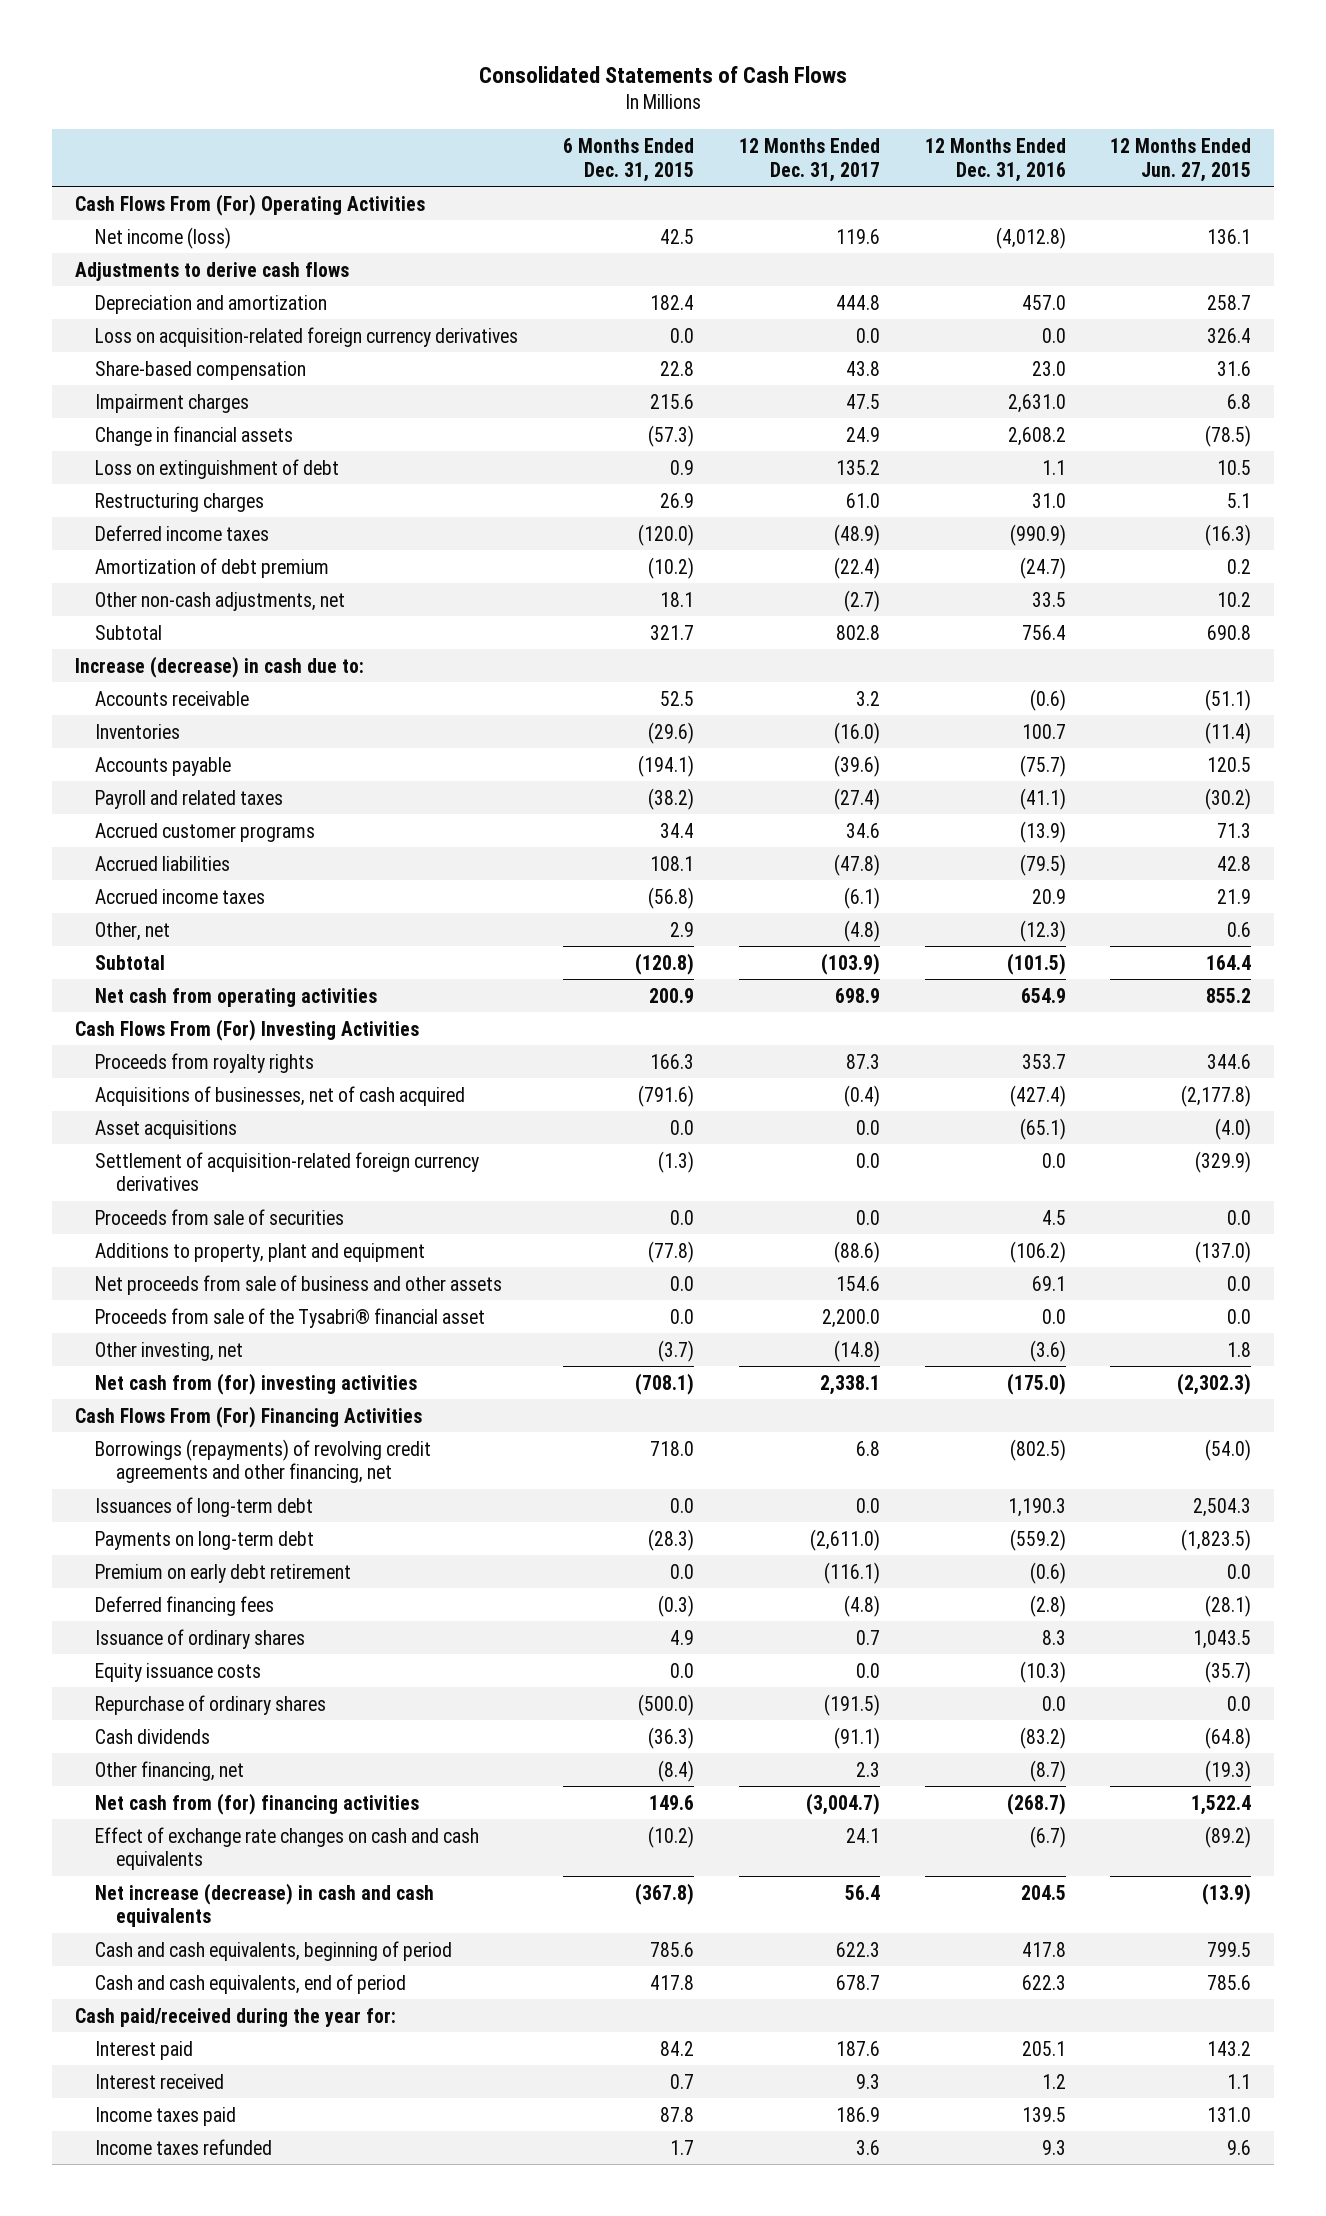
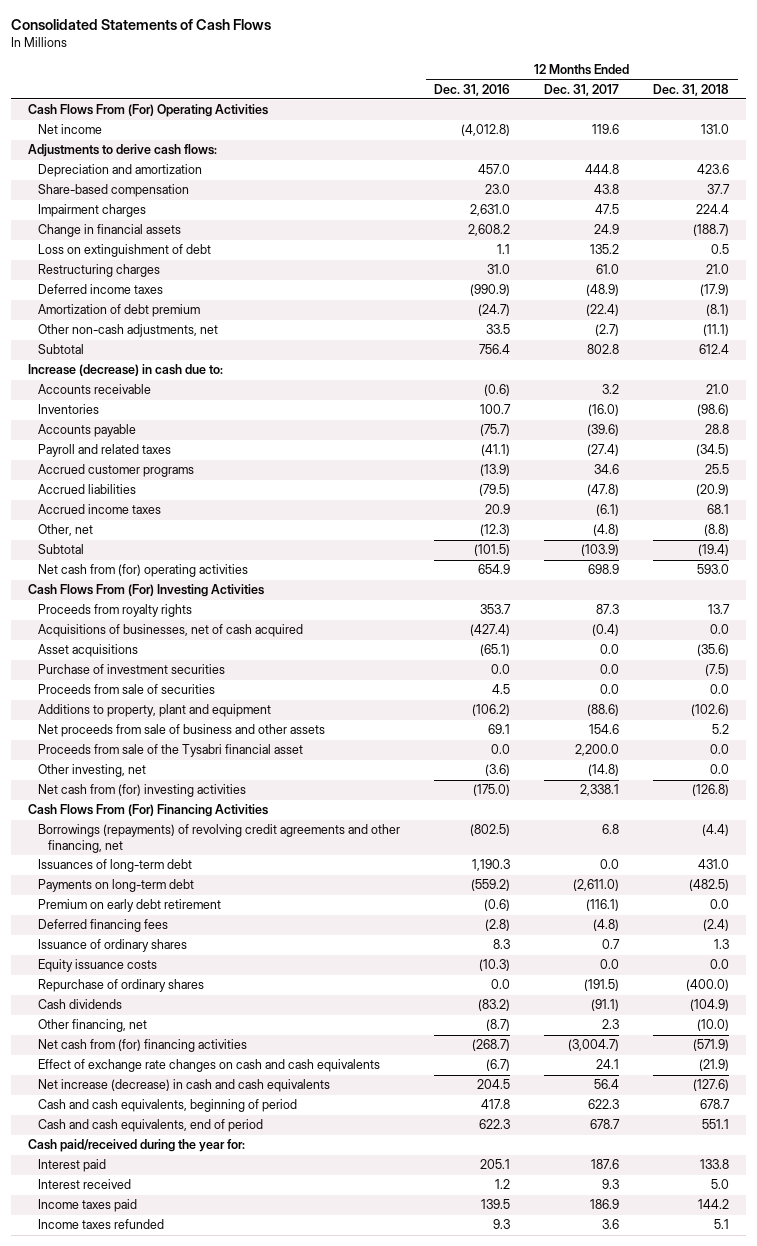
- | 6 Months Ended Dec. 31, 2015 | 12 Months Ended Dec. 31, 2017 | 12 Months Ended Dec. 31, 2016 | 12 Months Ended Jun. 27, 2015
+ | 12 Months Ended Dec. 31, 2016 | 12 Months Ended Dec. 31, 2017 | 12 Months Ended Dec. 31, 2018
- Net income (loss) | 42.5 | 119.6 | (4,012.8) | 136.1
- Adjustments to derive cash flows
+ Net income | (4,012.8) | 119.6 | 131.0
+ Adjustments to derive cash flows:
- Loss on acquisition-related foreign currency derivatives | 0.0 | 0.0 | 0.0 | 326.4
- Net cash from operating activities | 200.9 | 698.9 | 654.9 | 855.2
+ Net cash from (for) operating activities | 654.9 | 698.9 | 593.0
- Settlement of acquisition-related foreign currency derivatives | (1.3) | 0.0 | 0.0 | (329.9)
+ Purchase of investment securities | 0.0 | 0.0 | (7.5)
- Proceeds from sale of the Tysabri® financial asset | 0.0 | 2,200.0 | 0.0 | 0.0
+ Proceeds from sale of the Tysabri financial asset | 0.0 | 2,200.0 | 0.0

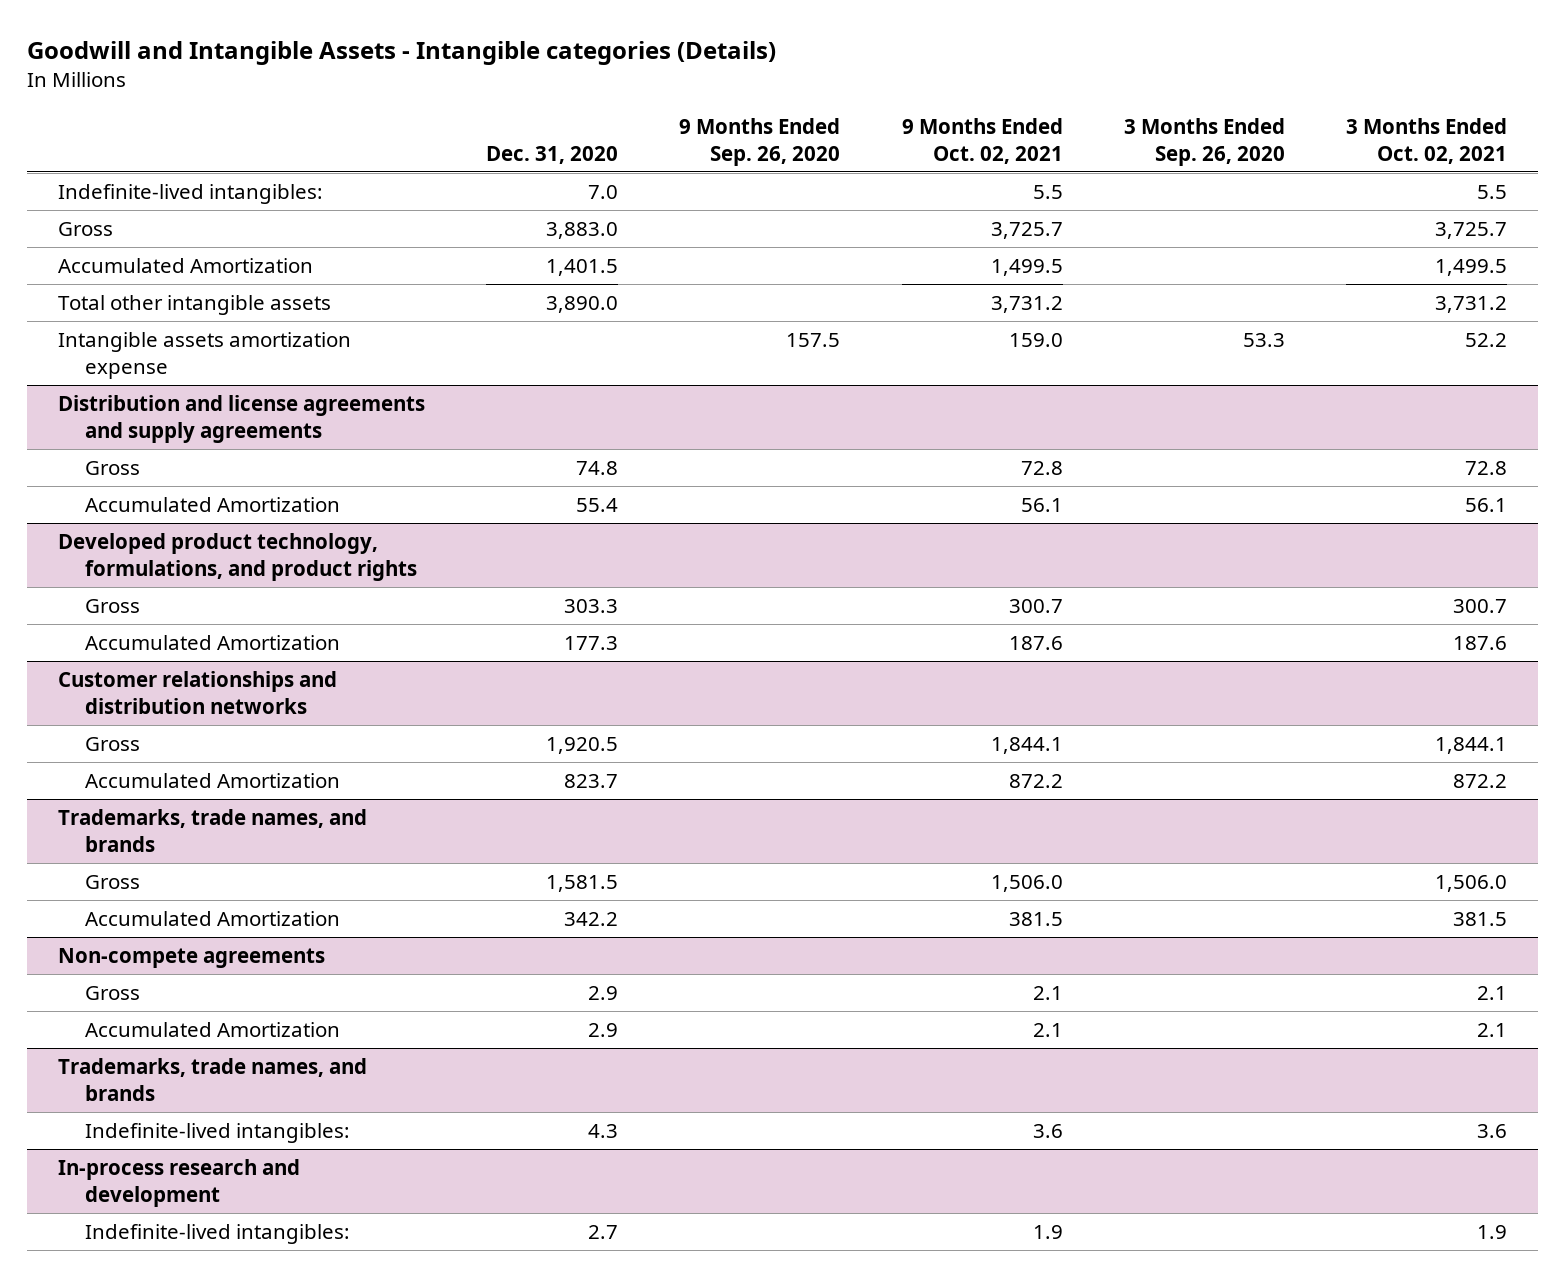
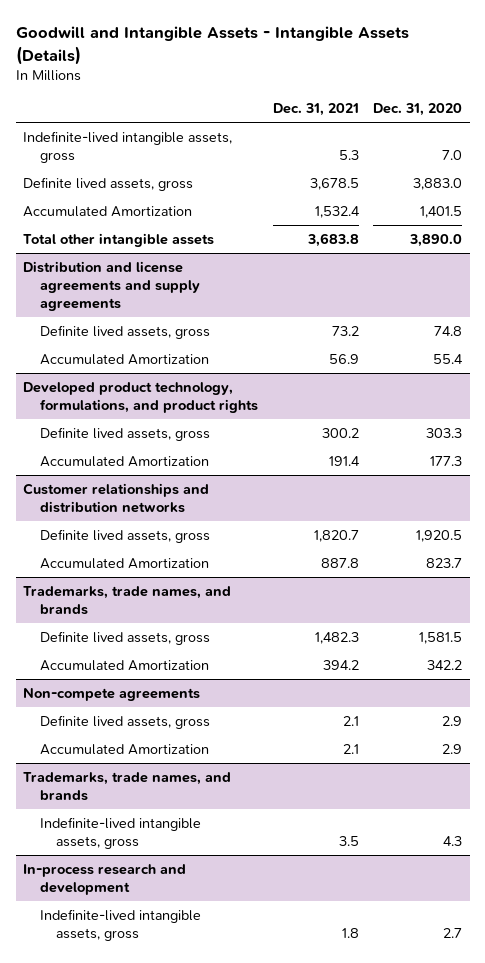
- Goodwill and Intangible Assets - Intangible categories (Details)
+ Goodwill and Intangible Assets - Intangible Assets (Details)
- | Dec. 31, 2020 | 9 Months Ended Sep. 26, 2020 | 9 Months Ended Oct. 02, 2021 | 3 Months Ended Sep. 26, 2020 | 3 Months Ended Oct. 02, 2021
+ | Dec. 31, 2021 | Dec. 31, 2020
- Indefinite-lived intangibles: | 7.0 | | 5.5 | | 5.5
- Gross | 3,883.0 | | 3,725.7 | | 3,725.7
+ Indefinite-lived intangible assets, gross | 5.3 | 7.0
+ Definite lived assets, gross | 3,678.5 | 3,883.0
- Intangible assets amortization expense | | 157.5 | 159.0 | 53.3 | 52.2
@ Distribution and license agreements and supply agreements
- Gross | 74.8 | | 72.8 | | 72.8
+ Definite lived assets, gross | 73.2 | 74.8
@ Developed product technology, formulations, and product rights
- Gross | 303.3 | | 300.7 | | 300.7
+ Definite lived assets, gross | 300.2 | 303.3
@ Customer relationships and distribution networks
- Gross | 1,920.5 | | 1,844.1 | | 1,844.1
+ Definite lived assets, gross | 1,820.7 | 1,920.5
@ Trademarks, trade names, and brands
- Gross | 1,581.5 | | 1,506.0 | | 1,506.0
+ Definite lived assets, gross | 1,482.3 | 1,581.5
@ Non-compete agreements
- Gross | 2.9 | | 2.1 | | 2.1
+ Definite lived assets, gross | 2.1 | 2.9
@ Trademarks, trade names, and brands
- Indefinite-lived intangibles: | 4.3 | | 3.6 | | 3.6
+ Indefinite-lived intangible assets, gross | 3.5 | 4.3
@ In-process research and development
- Indefinite-lived intangibles: | 2.7 | | 1.9 | | 1.9
+ Indefinite-lived intangible assets, gross | 1.8 | 2.7

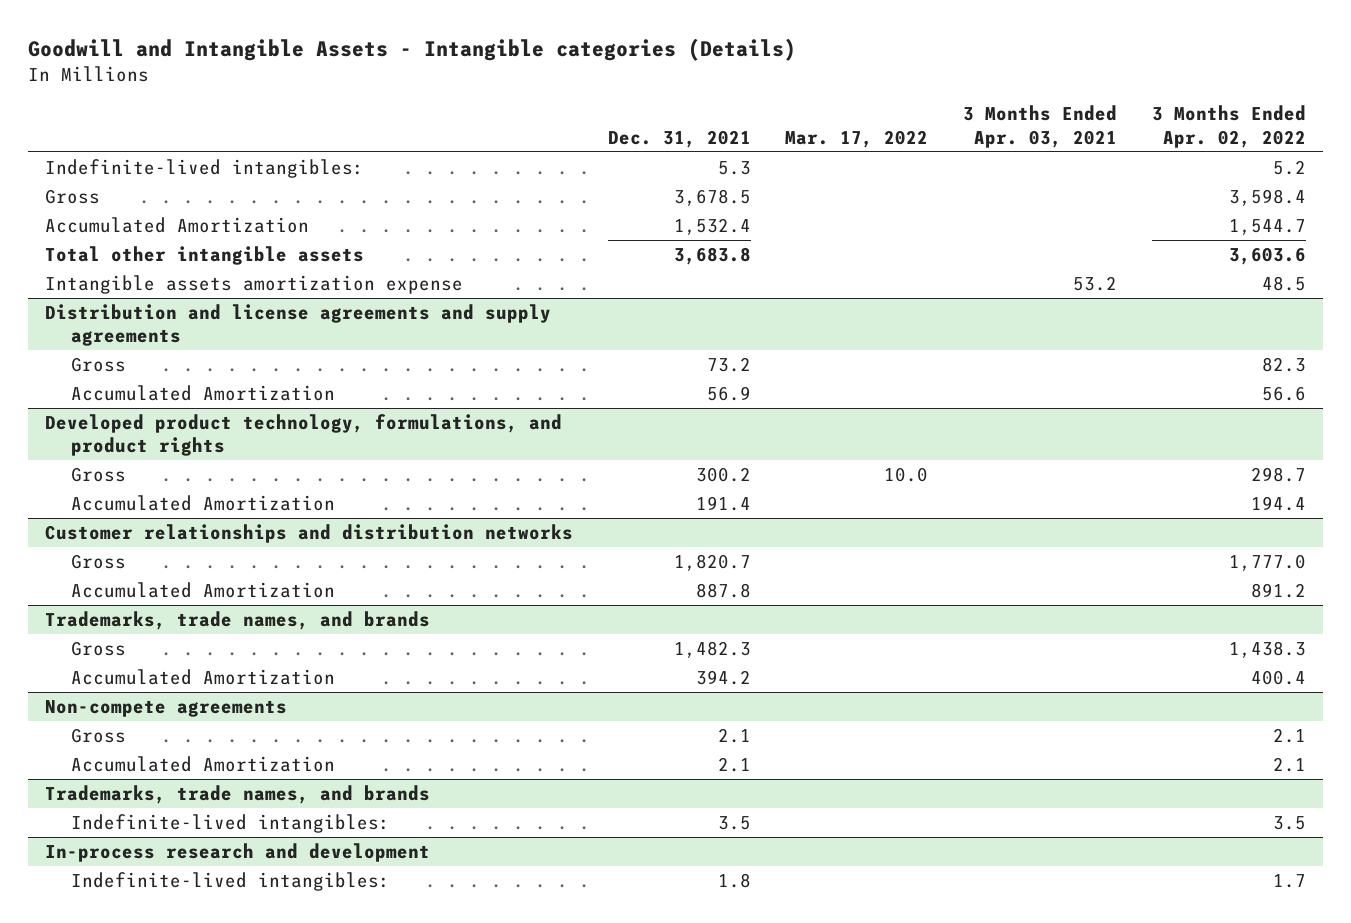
- Goodwill and Intangible Assets - Intangible Assets (Details)
+ Goodwill and Intangible Assets - Intangible categories (Details)
- | Dec. 31, 2021 | Dec. 31, 2020
+ | Dec. 31, 2021 | Mar. 17, 2022 | 3 Months Ended Apr. 03, 2021 | 3 Months Ended Apr. 02, 2022
- Indefinite-lived intangible assets, gross | 5.3 | 7.0
- Definite lived assets, gross | 3,678.5 | 3,883.0
+ Indefinite-lived intangibles: | 5.3 | | | 5.2
+ Gross | 3,678.5 | | | 3,598.4
+ Intangible assets amortization expense | | | 53.2 | 48.5
@ Distribution and license agreements and supply agreements
- Definite lived assets, gross | 73.2 | 74.8
+ Gross | 73.2 | | | 82.3
@ Developed product technology, formulations, and product rights
- Definite lived assets, gross | 300.2 | 303.3
+ Gross | 300.2 | 10.0 | | 298.7
@ Customer relationships and distribution networks
- Definite lived assets, gross | 1,820.7 | 1,920.5
+ Gross | 1,820.7 | | | 1,777.0
@ Trademarks, trade names, and brands
- Definite lived assets, gross | 1,482.3 | 1,581.5
+ Gross | 1,482.3 | | | 1,438.3
@ Non-compete agreements
- Definite lived assets, gross | 2.1 | 2.9
+ Gross | 2.1 | | | 2.1
@ Trademarks, trade names, and brands
- Indefinite-lived intangible assets, gross | 3.5 | 4.3
+ Indefinite-lived intangibles: | 3.5 | | | 3.5
@ In-process research and development
- Indefinite-lived intangible assets, gross | 1.8 | 2.7
+ Indefinite-lived intangibles: | 1.8 | | | 1.7

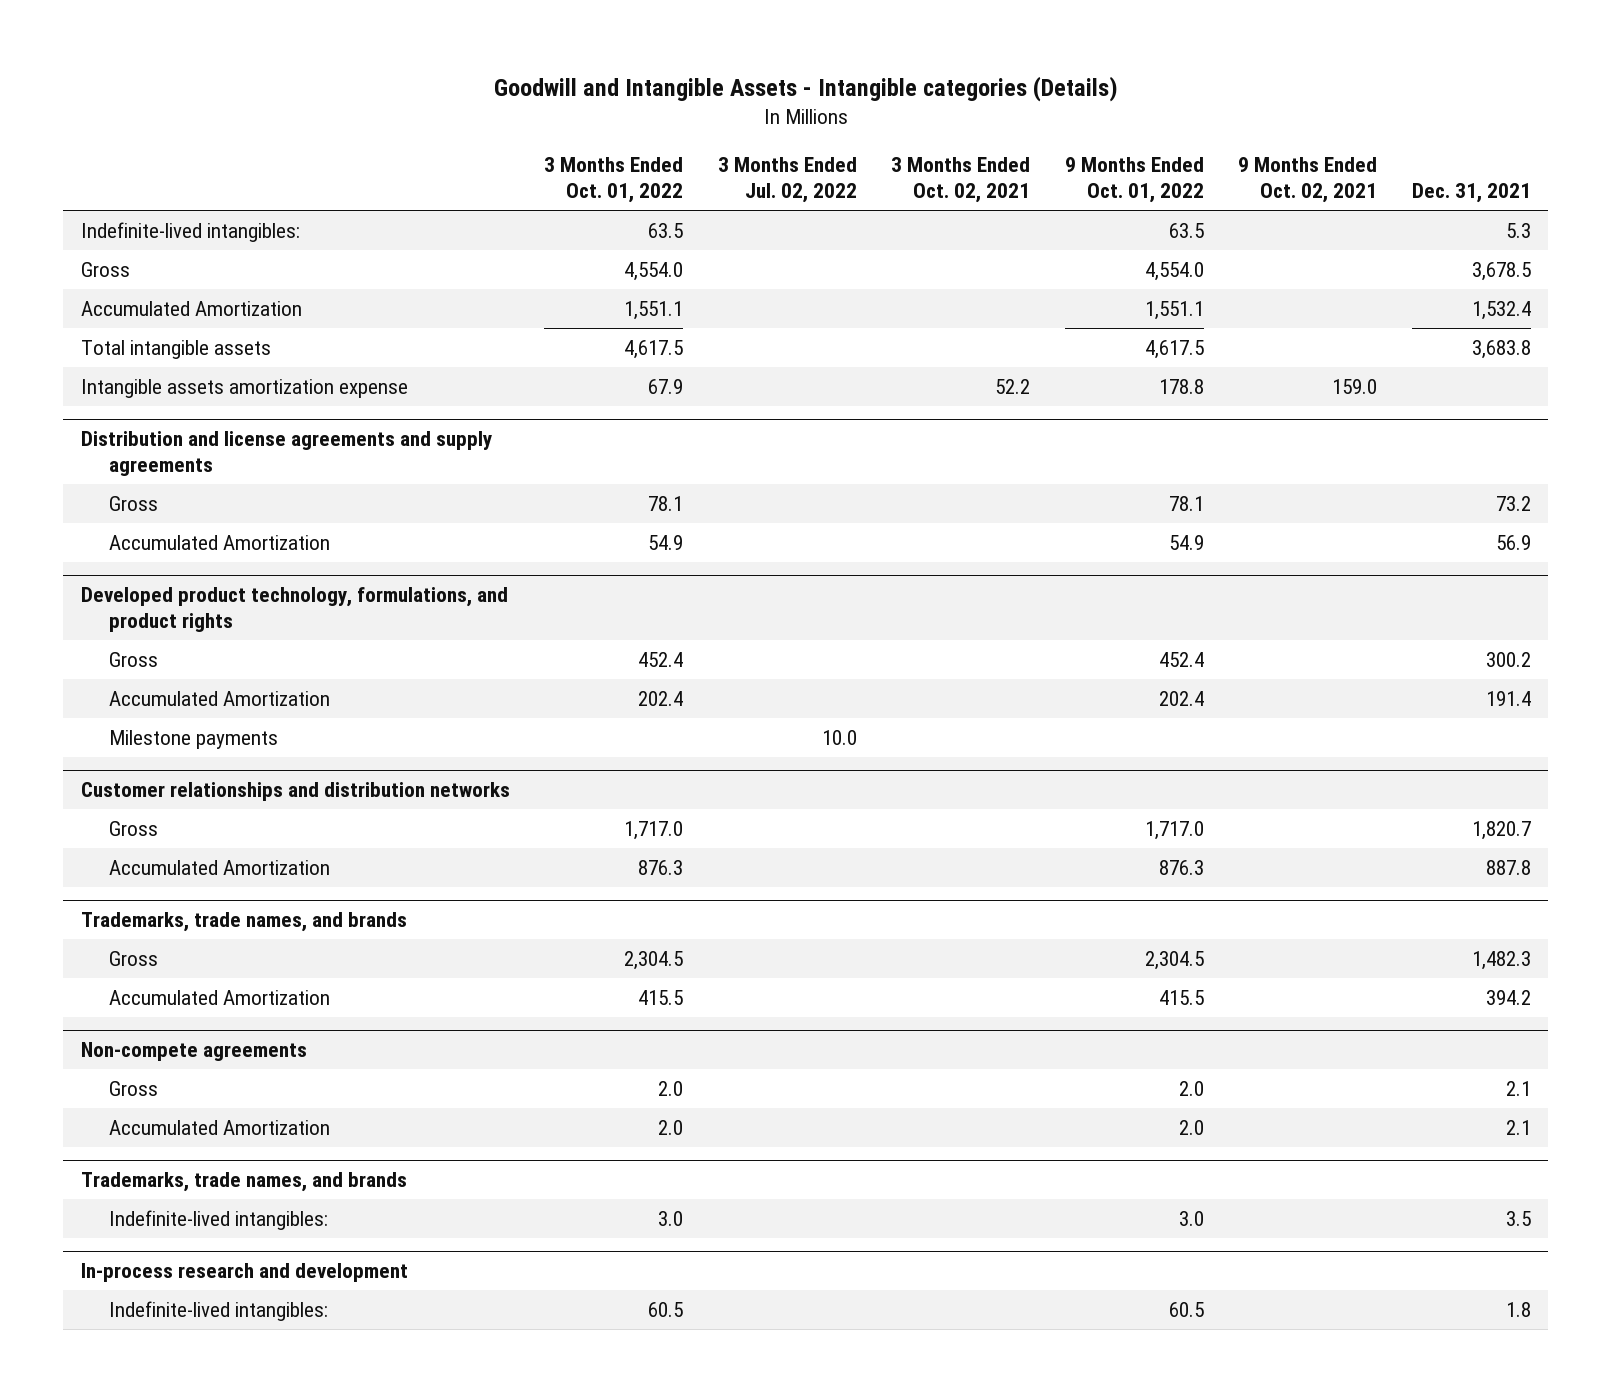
- | Dec. 31, 2021 | Mar. 17, 2022 | 3 Months Ended Apr. 03, 2021 | 3 Months Ended Apr. 02, 2022
+ | 3 Months Ended Oct. 01, 2022 | 3 Months Ended Jul. 02, 2022 | 3 Months Ended Oct. 02, 2021 | 9 Months Ended Oct. 01, 2022 | 9 Months Ended Oct. 02, 2021 | Dec. 31, 2021
- Total other intangible assets | 3,683.8 | | | 3,603.6
+ Total intangible assets | 4,617.5 | | | 4,617.5 | | 3,683.8
@ Developed product technology, formulations, and product rights
+ Milestone payments | | 10.0 | | | |

